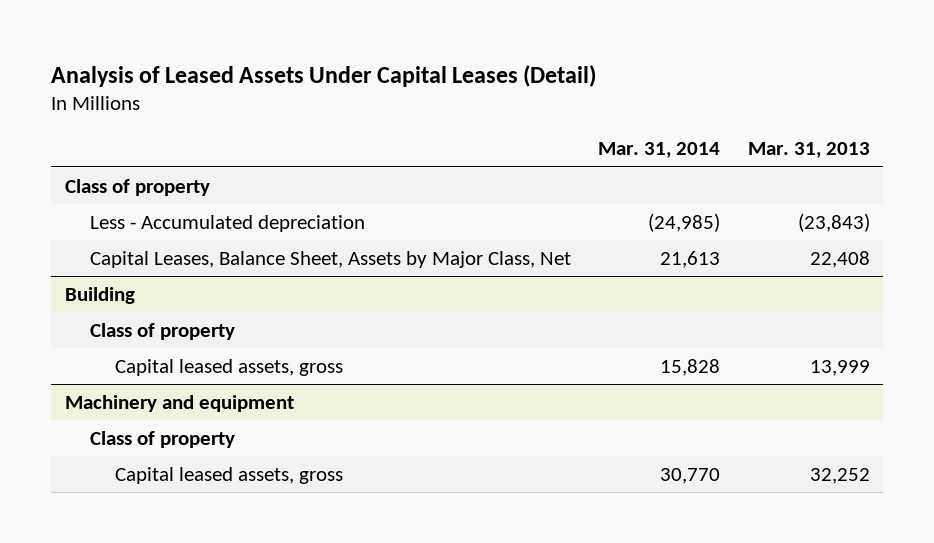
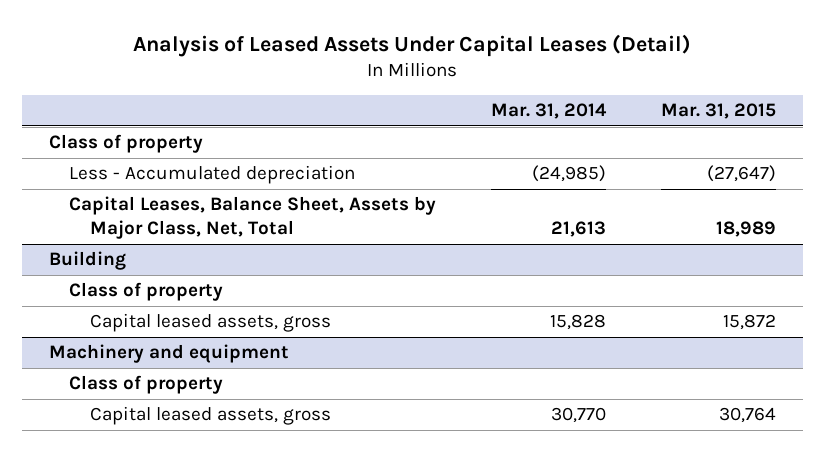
- | Mar. 31, 2014 | Mar. 31, 2013
+ | Mar. 31, 2014 | Mar. 31, 2015
- Capital Leases, Balance Sheet, Assets by Major Class, Net | 21,613 | 22,408
+ Capital Leases, Balance Sheet, Assets by Major Class, Net, Total | 21,613 | 18,989

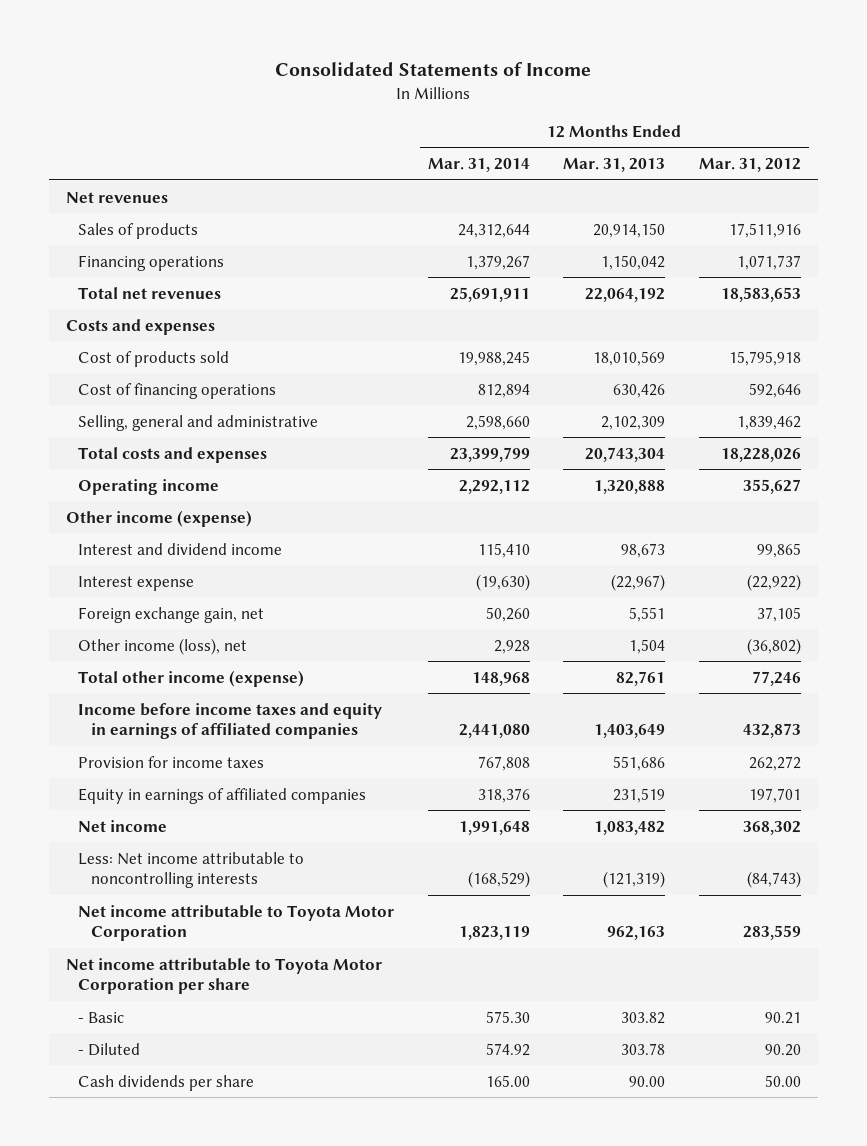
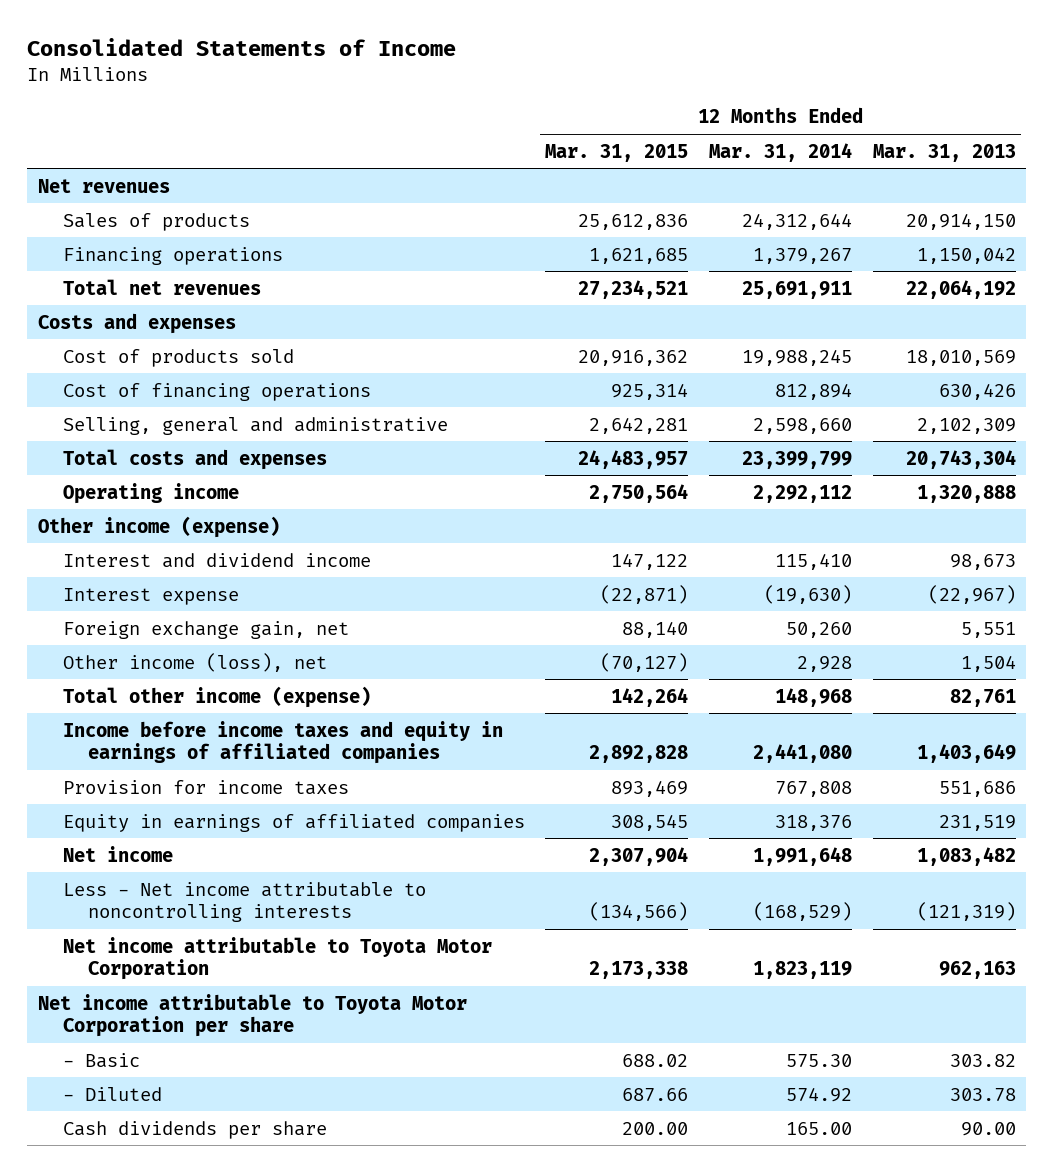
- | 12 Months Ended Mar. 31, 2014 | 12 Months Ended Mar. 31, 2013 | 12 Months Ended Mar. 31, 2012
+ | 12 Months Ended Mar. 31, 2015 | 12 Months Ended Mar. 31, 2014 | 12 Months Ended Mar. 31, 2013
- Less: Net income attributable to noncontrolling interests | (168,529) | (121,319) | (84,743)
+ Less - Net income attributable to noncontrolling interests | (134,566) | (168,529) | (121,319)

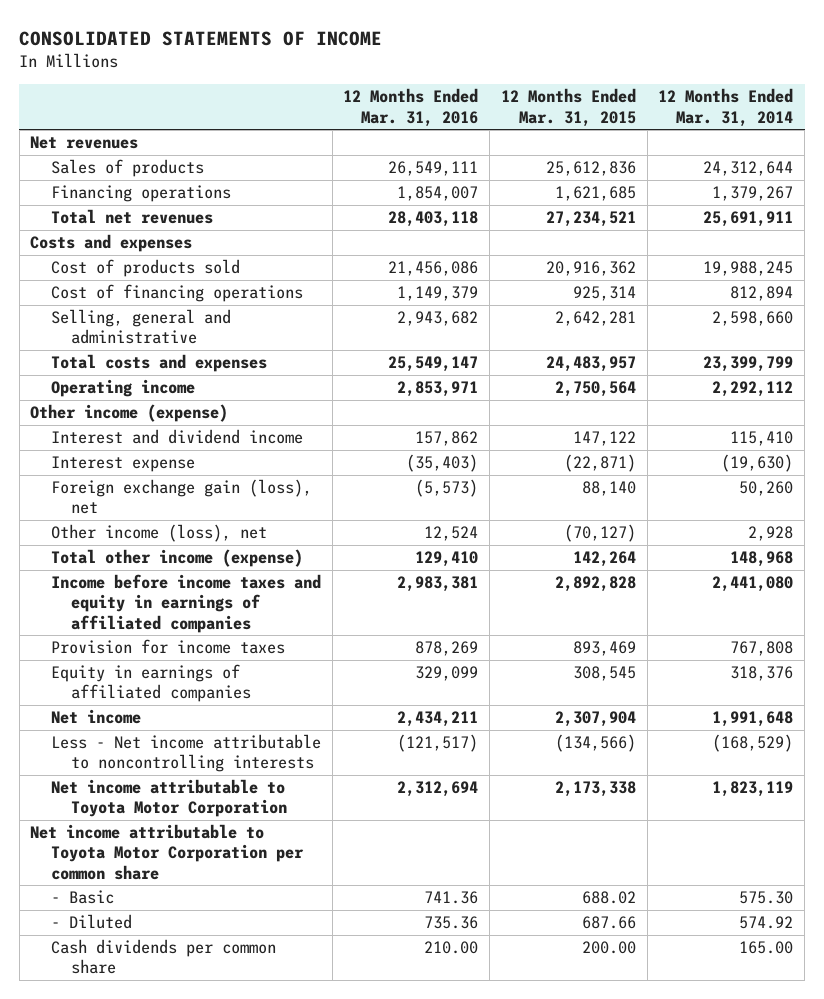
- Consolidated Statements of Income
+ CONSOLIDATED STATEMENTS OF INCOME
- | 12 Months Ended Mar. 31, 2015 | 12 Months Ended Mar. 31, 2014 | 12 Months Ended Mar. 31, 2013
+ | 12 Months Ended Mar. 31, 2016 | 12 Months Ended Mar. 31, 2015 | 12 Months Ended Mar. 31, 2014
- Foreign exchange gain, net | 88,140 | 50,260 | 5,551
+ Foreign exchange gain (loss), net | (5,573) | 88,140 | 50,260
- Net income attributable to Toyota Motor Corporation per share
+ Net income attributable to Toyota Motor Corporation per common share
- Cash dividends per share | 200.00 | 165.00 | 90.00
+ Cash dividends per common share | 210.00 | 200.00 | 165.00

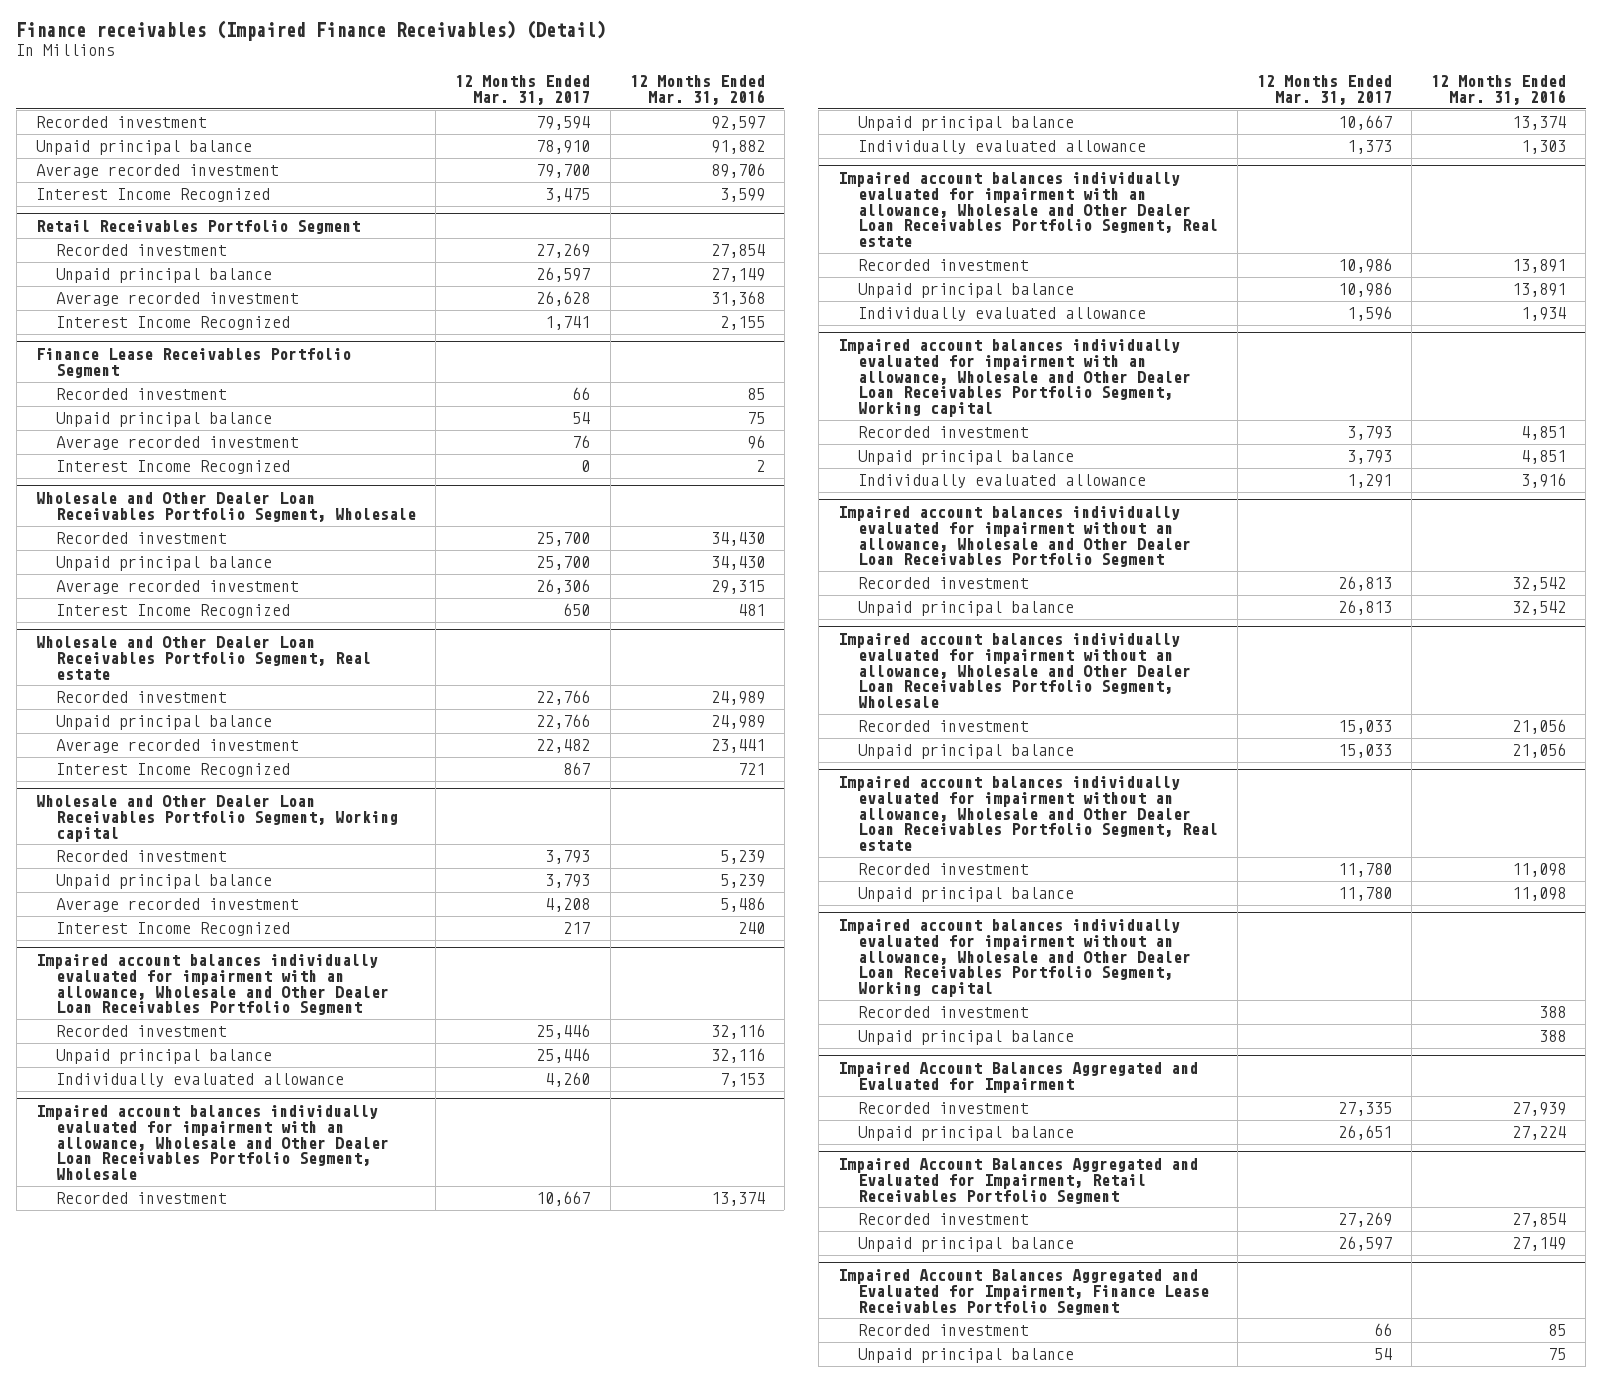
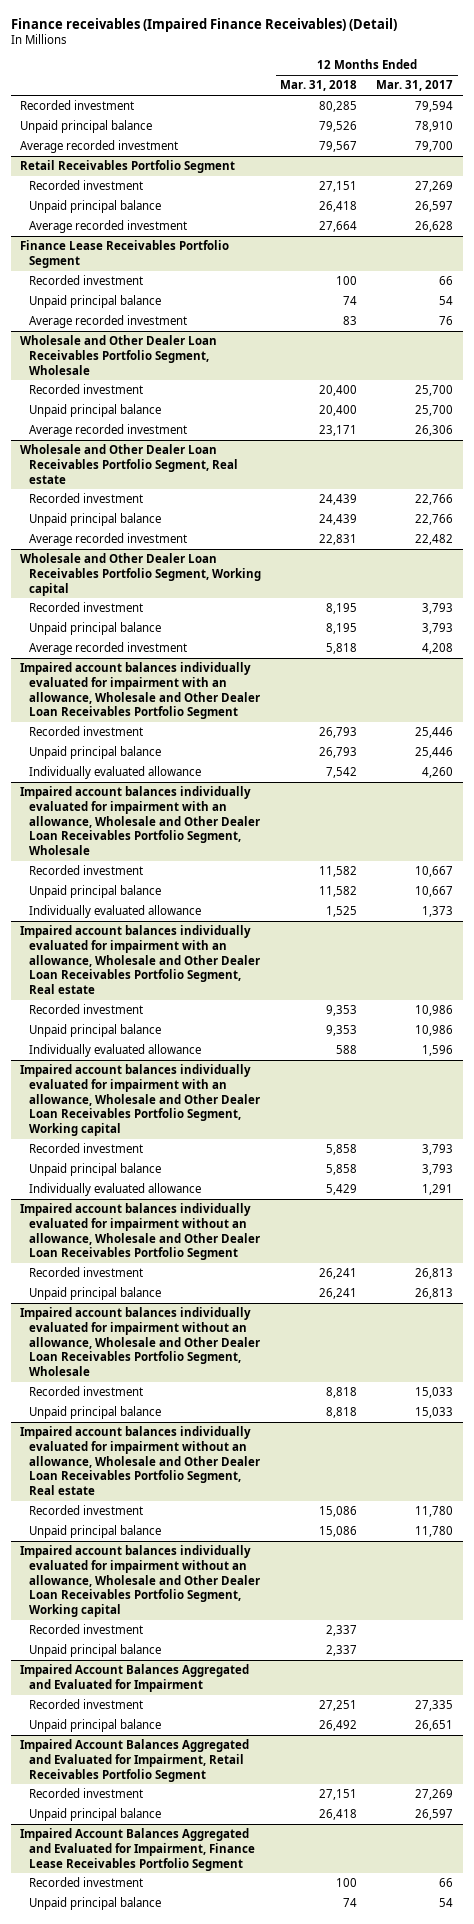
- | 12 Months Ended Mar. 31, 2017 | 12 Months Ended Mar. 31, 2016
+ | 12 Months Ended Mar. 31, 2018 | 12 Months Ended Mar. 31, 2017
- Interest Income Recognized | 3,475 | 3,599
@ Retail Receivables Portfolio Segment
- Interest Income Recognized | 1,741 | 2,155
@ Finance Lease Receivables Portfolio Segment
- Interest Income Recognized | 0 | 2
@ Wholesale and Other Dealer Loan Receivables Portfolio Segment, Wholesale
- Interest Income Recognized | 650 | 481
@ Wholesale and Other Dealer Loan Receivables Portfolio Segment, Real estate
- Interest Income Recognized | 867 | 721
@ Wholesale and Other Dealer Loan Receivables Portfolio Segment, Working capital
- Interest Income Recognized | 217 | 240

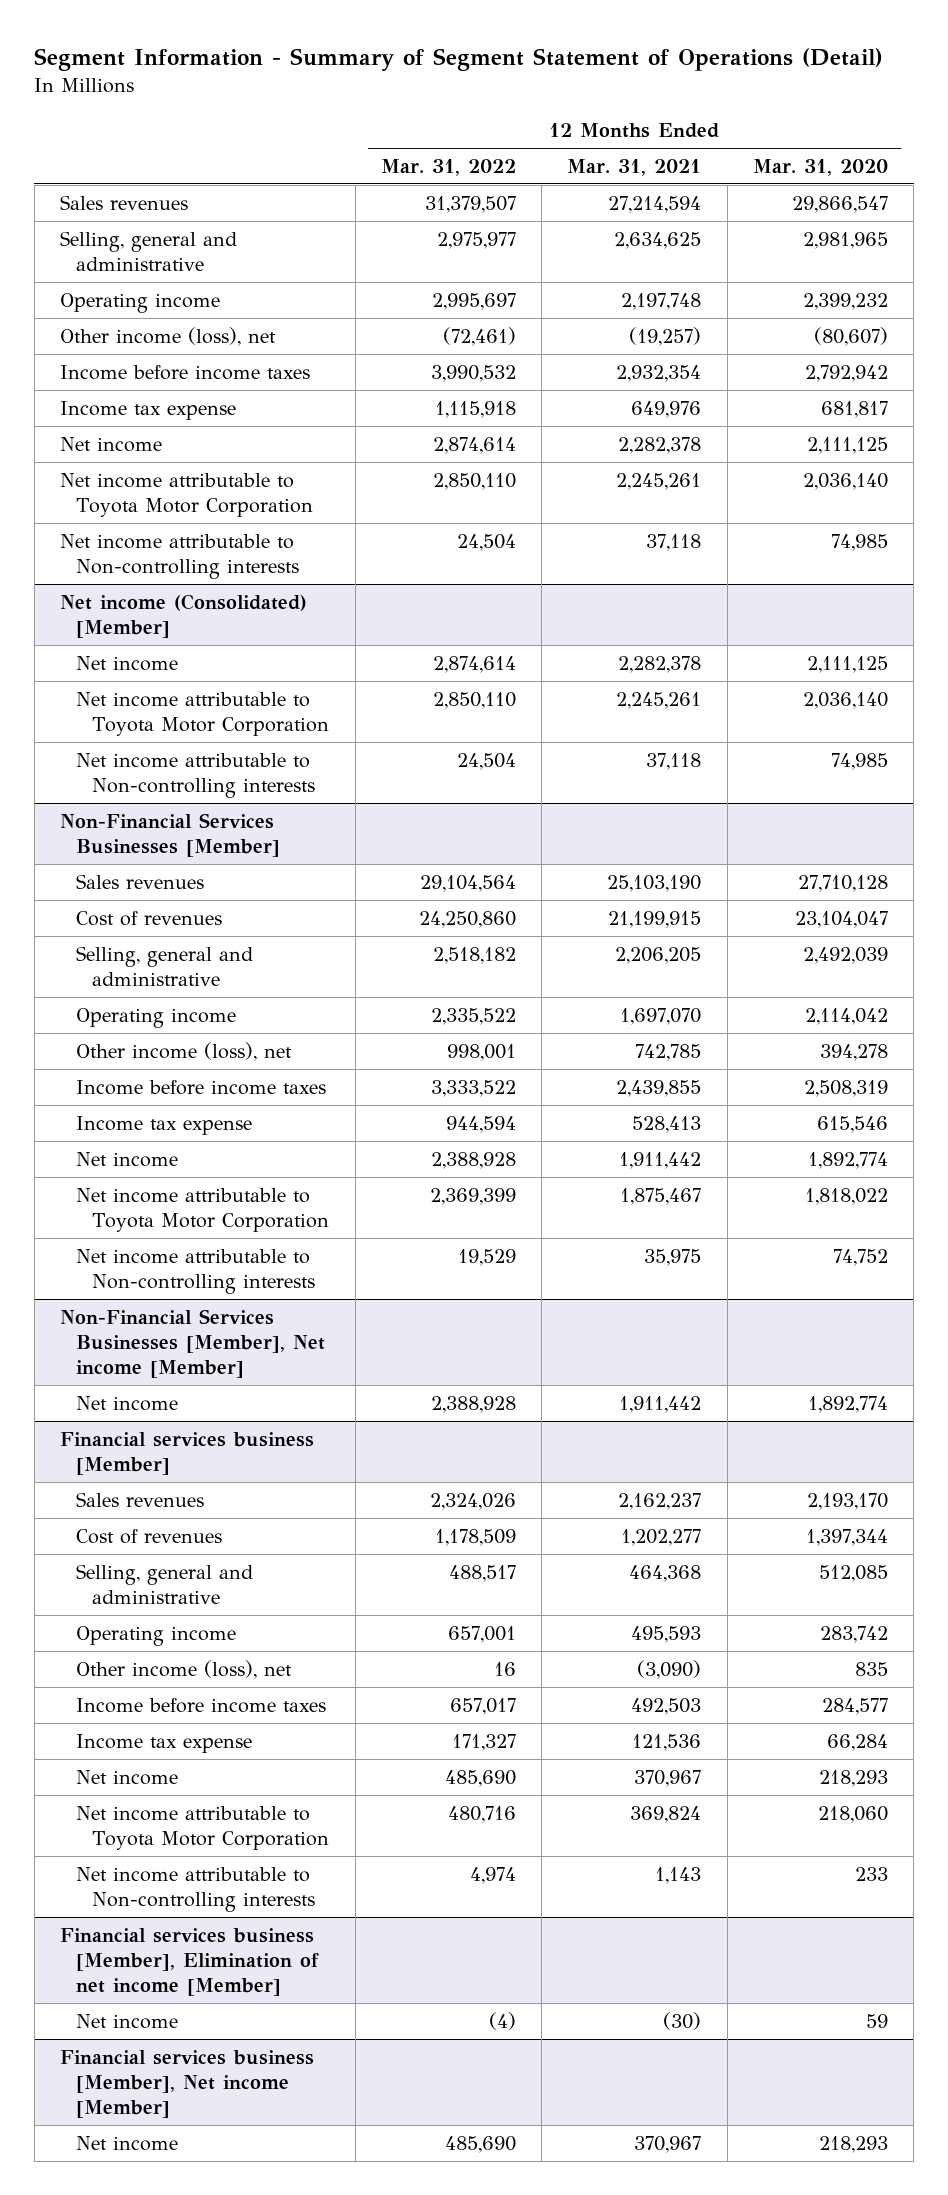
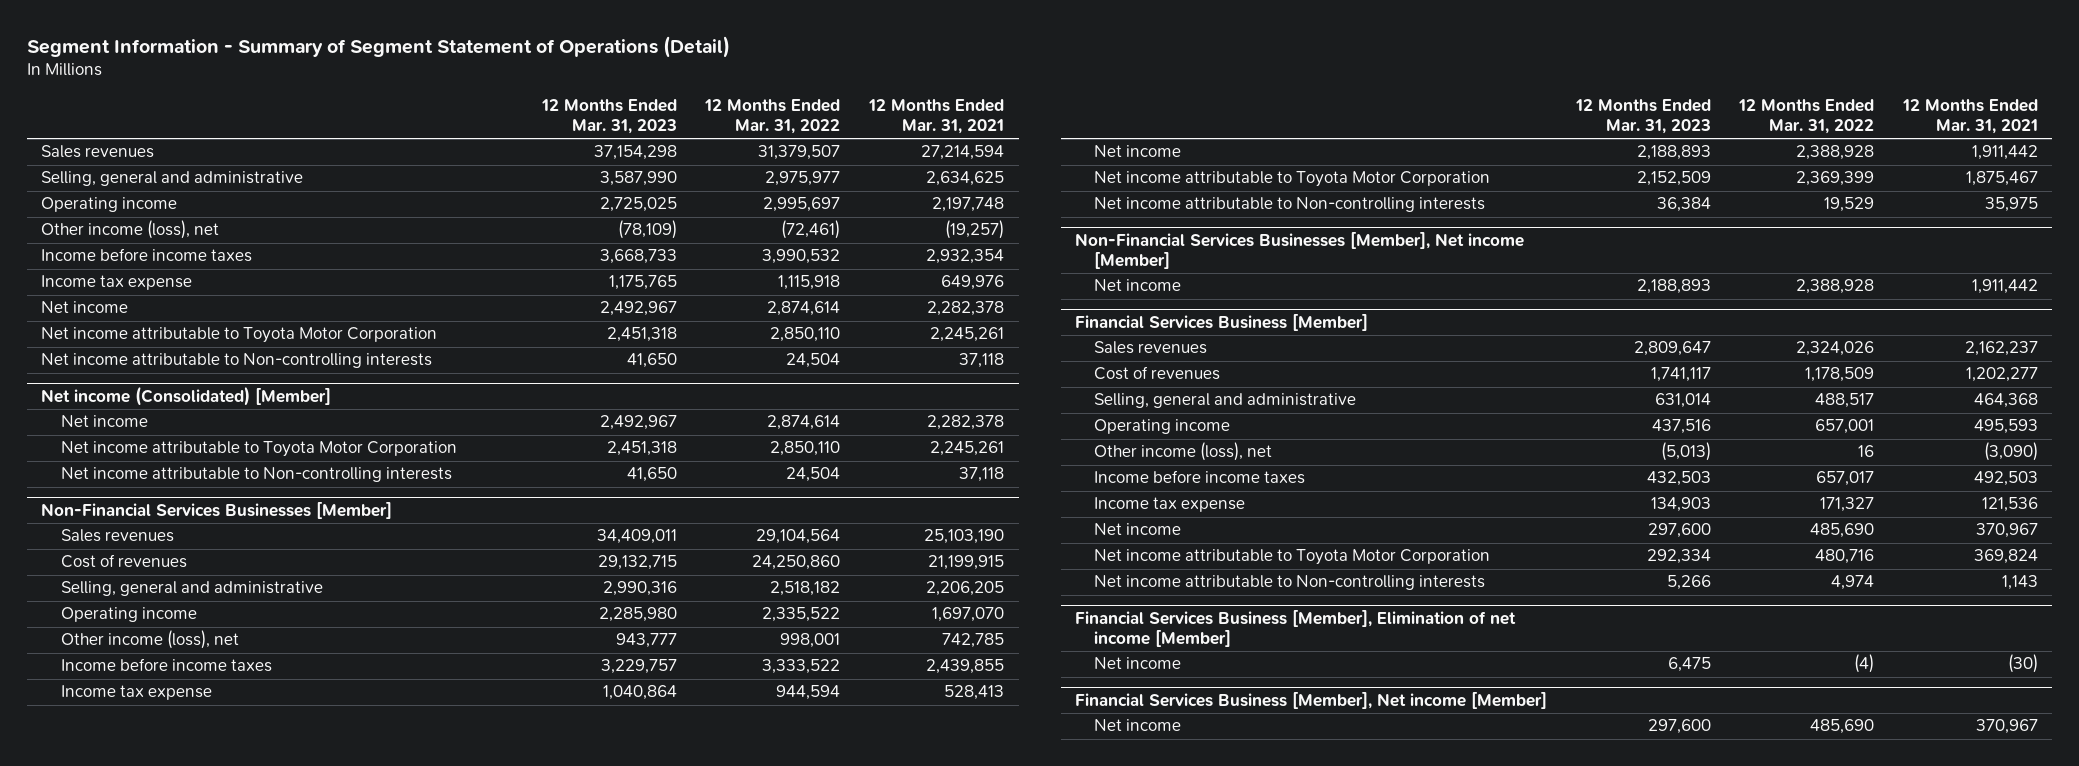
- | 12 Months Ended Mar. 31, 2022 | 12 Months Ended Mar. 31, 2021 | 12 Months Ended Mar. 31, 2020
+ | 12 Months Ended Mar. 31, 2023 | 12 Months Ended Mar. 31, 2022 | 12 Months Ended Mar. 31, 2021
- Financial services business [Member]
+ Financial Services Business [Member]
- Financial services business [Member], Elimination of net income [Member]
+ Financial Services Business [Member], Elimination of net income [Member]
- Financial services business [Member], Net income [Member]
+ Financial Services Business [Member], Net income [Member]

